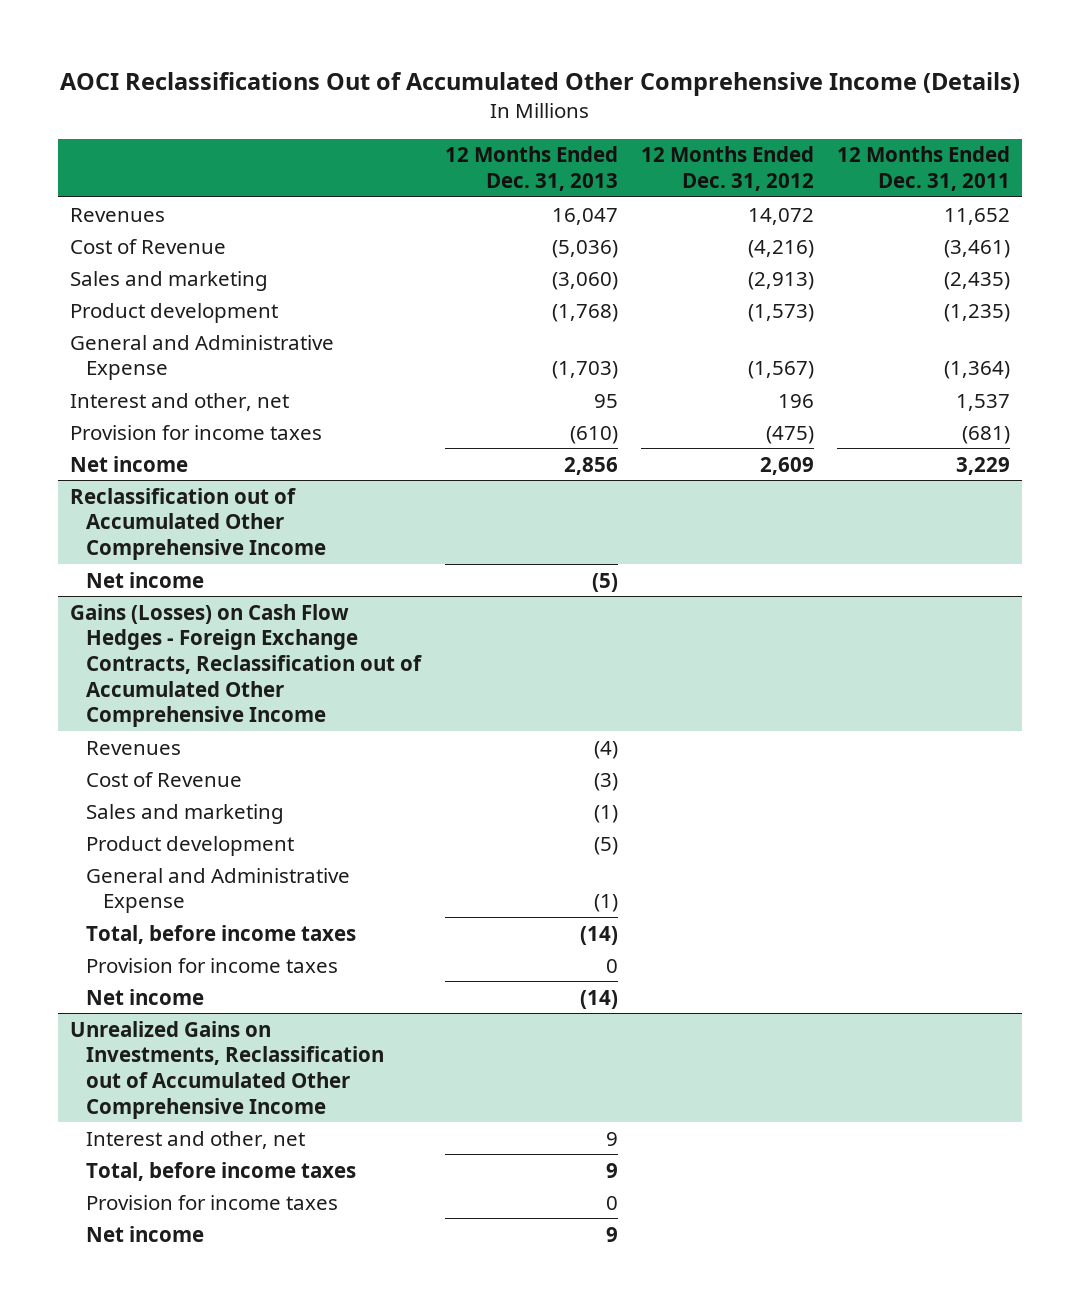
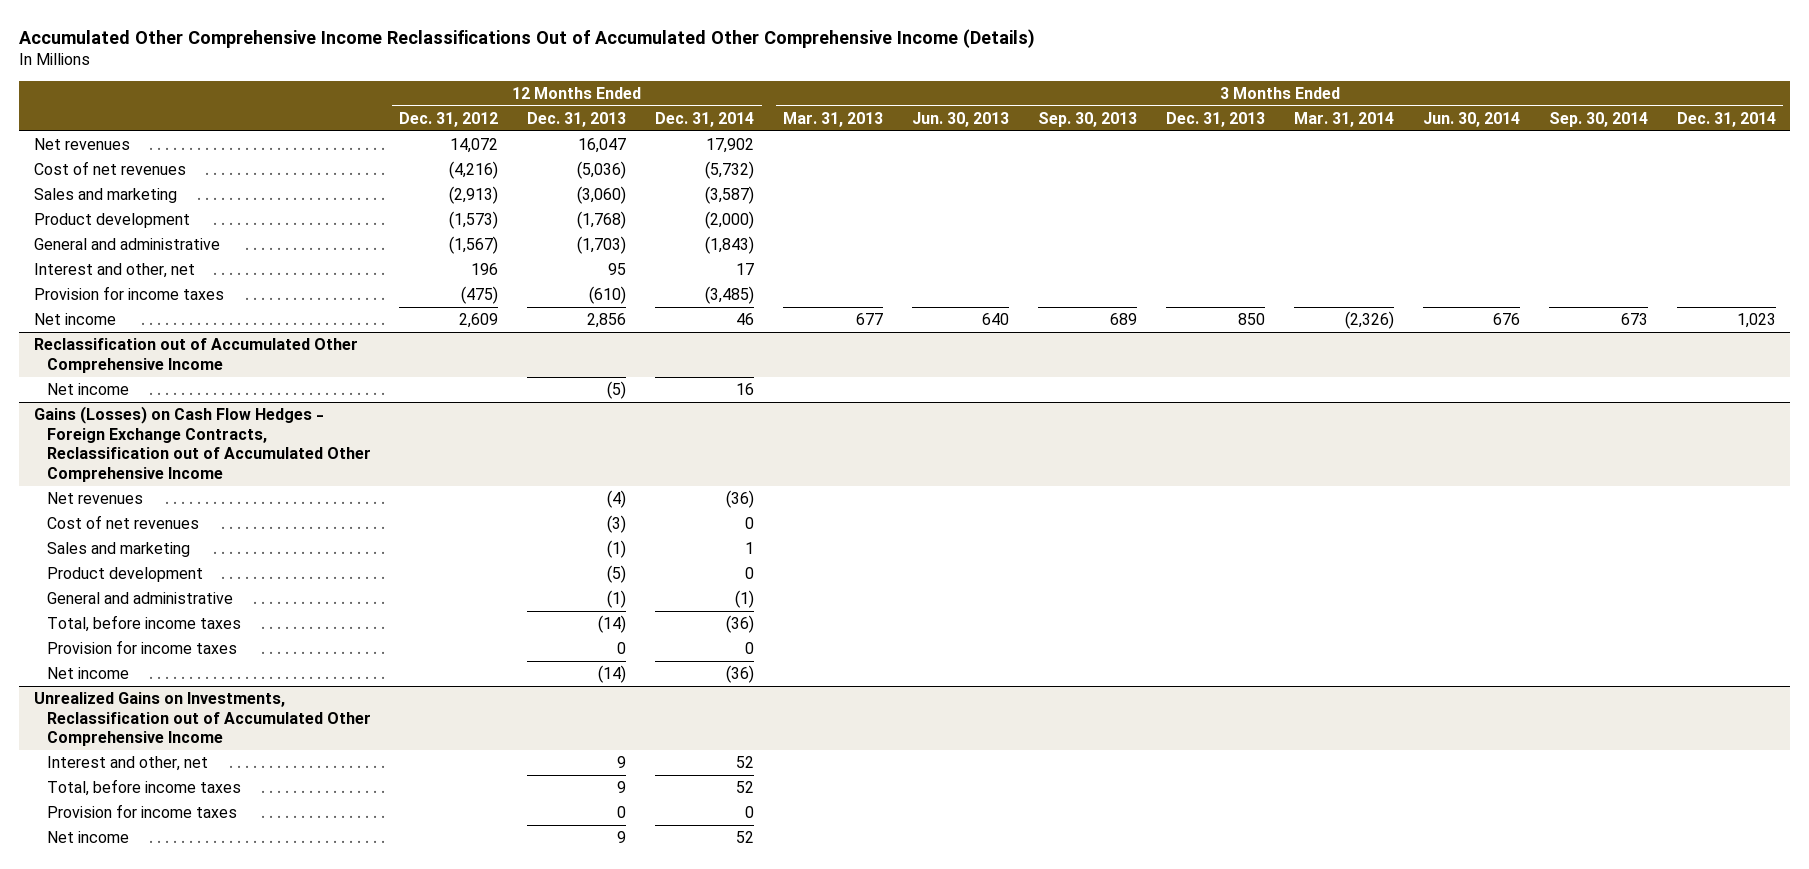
- AOCI Reclassifications Out of Accumulated Other Comprehensive Income (Details)
+ Accumulated Other Comprehensive Income Reclassifications Out of Accumulated Other Comprehensive Income (Details)
- | 12 Months Ended Dec. 31, 2013 | 12 Months Ended Dec. 31, 2012 | 12 Months Ended Dec. 31, 2011
+ | 12 Months Ended Dec. 31, 2012 | 12 Months Ended Dec. 31, 2013 | 12 Months Ended Dec. 31, 2014 | 3 Months Ended Mar. 31, 2013 | 3 Months Ended Jun. 30, 2013 | 3 Months Ended Sep. 30, 2013 | 3 Months Ended Dec. 31, 2013 | 3 Months Ended Mar. 31, 2014 | 3 Months Ended Jun. 30, 2014 | 3 Months Ended Sep. 30, 2014 | 3 Months Ended Dec. 31, 2014
- Revenues | 16,047 | 14,072 | 11,652
- Cost of Revenue | (5,036) | (4,216) | (3,461)
+ Net revenues | 14,072 | 16,047 | 17,902 | | | | | | | |
+ Cost of net revenues | (4,216) | (5,036) | (5,732) | | | | | | | |
- General and Administrative Expense | (1,703) | (1,567) | (1,364)
+ General and administrative | (1,567) | (1,703) | (1,843) | | | | | | | |
@ Gains (Losses) on Cash Flow Hedges - Foreign Exchange Contracts, Reclassification out of Accumulated Other Comprehensive Income
- Revenues | (4) | |
- Cost of Revenue | (3) | |
+ Net revenues | | (4) | (36) | | | | | | | |
+ Cost of net revenues | | (3) | 0 | | | | | | | |
- General and Administrative Expense | (1) | |
+ General and administrative | | (1) | (1) | | | | | | | |

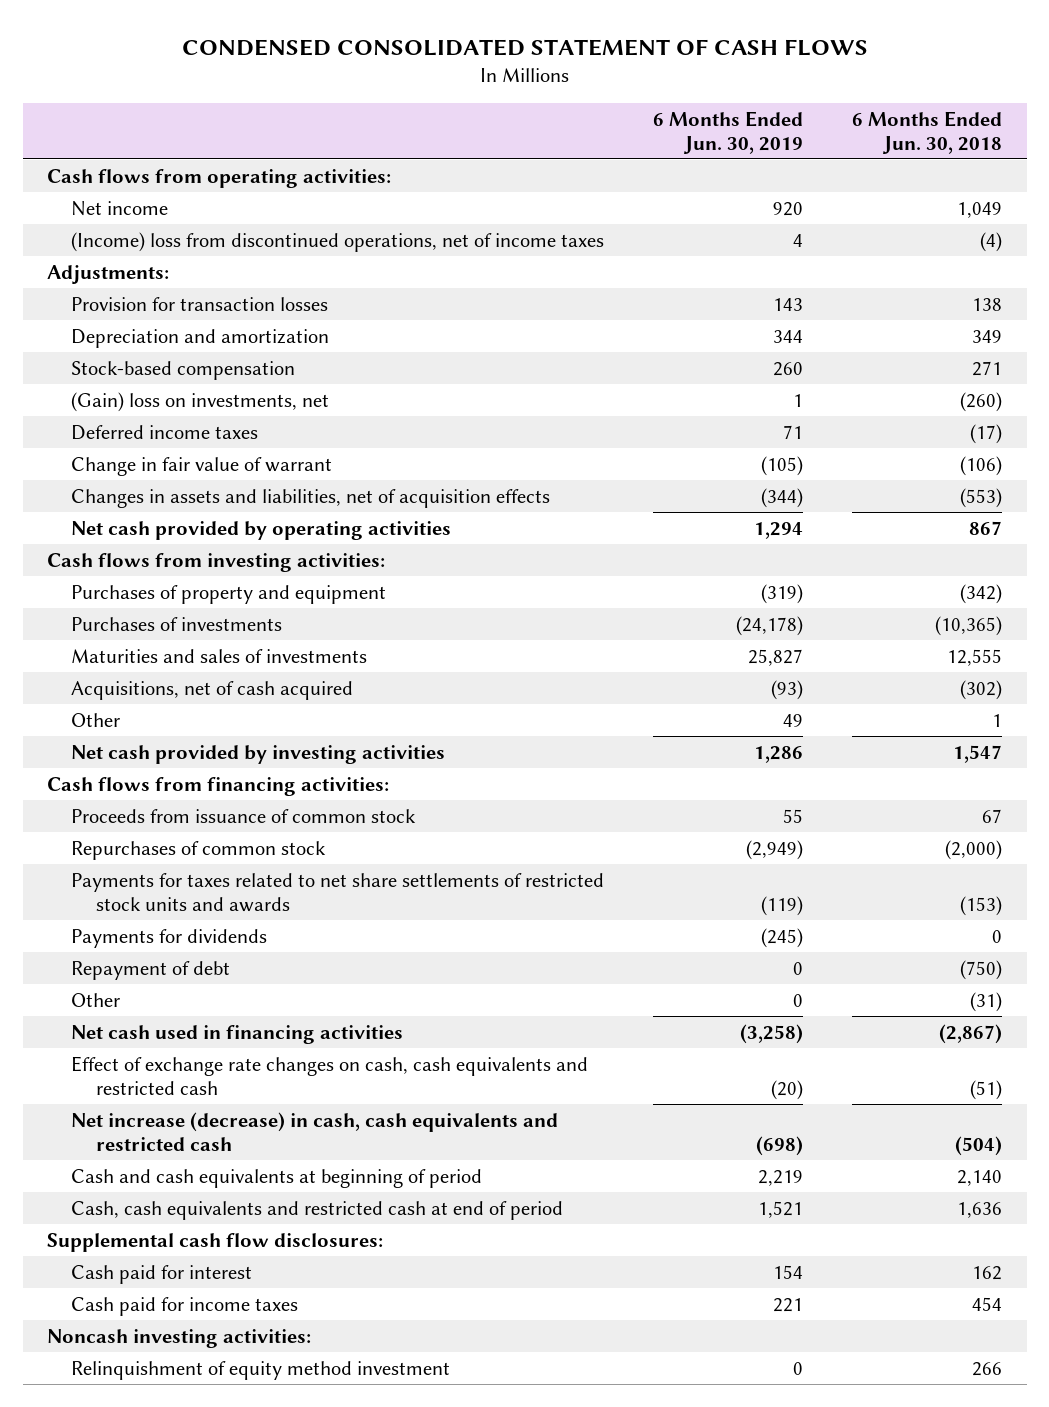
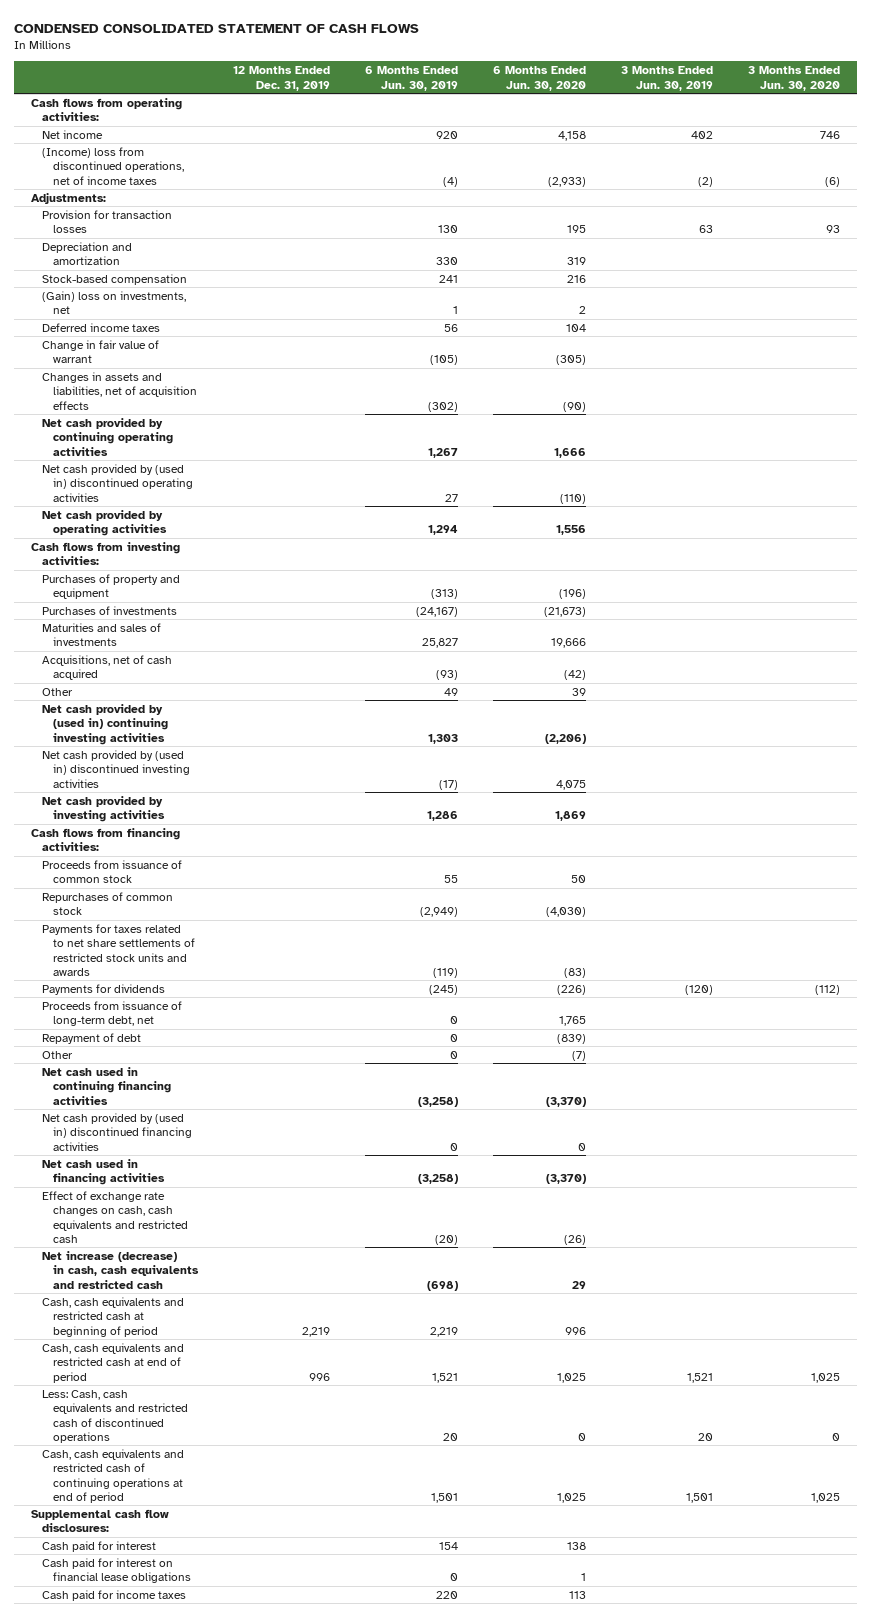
- | 6 Months Ended Jun. 30, 2019 | 6 Months Ended Jun. 30, 2018
+ | 12 Months Ended Dec. 31, 2019 | 6 Months Ended Jun. 30, 2019 | 6 Months Ended Jun. 30, 2020 | 3 Months Ended Jun. 30, 2019 | 3 Months Ended Jun. 30, 2020
- (Income) loss from discontinued operations, net of income taxes | 4 | (4)
+ (Income) loss from discontinued operations, net of income taxes | | (4) | (2,933) | (2) | (6)
- Provision for transaction losses | 143 | 138
- Depreciation and amortization | 344 | 349
- Stock-based compensation | 260 | 271
+ Provision for transaction losses | | 130 | 195 | 63 | 93
+ Depreciation and amortization | | 330 | 319 | |
+ Stock-based compensation | | 241 | 216 | |
- Deferred income taxes | 71 | (17)
+ Deferred income taxes | | 56 | 104 | |
- Changes in assets and liabilities, net of acquisition effects | (344) | (553)
+ Changes in assets and liabilities, net of acquisition effects | | (302) | (90) | |
+ Net cash provided by continuing operating activities | | 1,267 | 1,666 | |
+ Net cash provided by (used in) discontinued operating activities | | 27 | (110) | |
- Purchases of property and equipment | (319) | (342)
- Purchases of investments | (24,178) | (10,365)
+ Purchases of property and equipment | | (313) | (196) | |
+ Purchases of investments | | (24,167) | (21,673) | |
+ Net cash provided by (used in) continuing investing activities | | 1,303 | (2,206) | |
+ Net cash provided by (used in) discontinued investing activities | | (17) | 4,075 | |
+ Proceeds from issuance of long-term debt, net | | 0 | 1,765 | |
+ Net cash used in continuing financing activities | | (3,258) | (3,370) | |
+ Net cash provided by (used in) discontinued financing activities | | 0 | 0 | |
- Cash and cash equivalents at beginning of period | 2,219 | 2,140
+ Cash, cash equivalents and restricted cash at beginning of period | 2,219 | 2,219 | 996 | |
+ Less: Cash, cash equivalents and restricted cash of discontinued operations | | 20 | 0 | 20 | 0
+ Cash, cash equivalents and restricted cash of continuing operations at end of period | | 1,501 | 1,025 | 1,501 | 1,025
- Cash paid for income taxes | 221 | 454
- Noncash investing activities:
- Relinquishment of equity method investment | 0 | 266
+ Cash paid for interest on financial lease obligations | | 0 | 1 | |
+ Cash paid for income taxes | | 220 | 113 | |

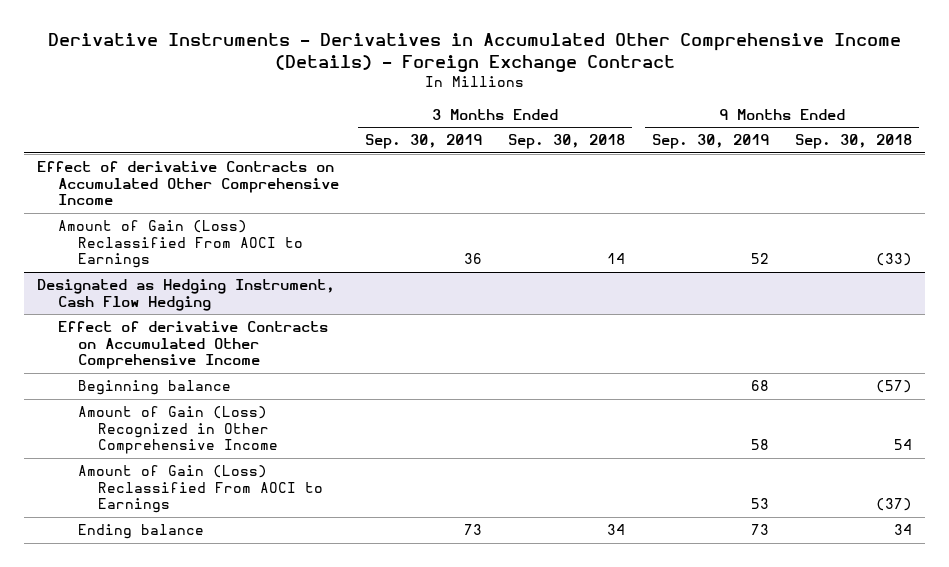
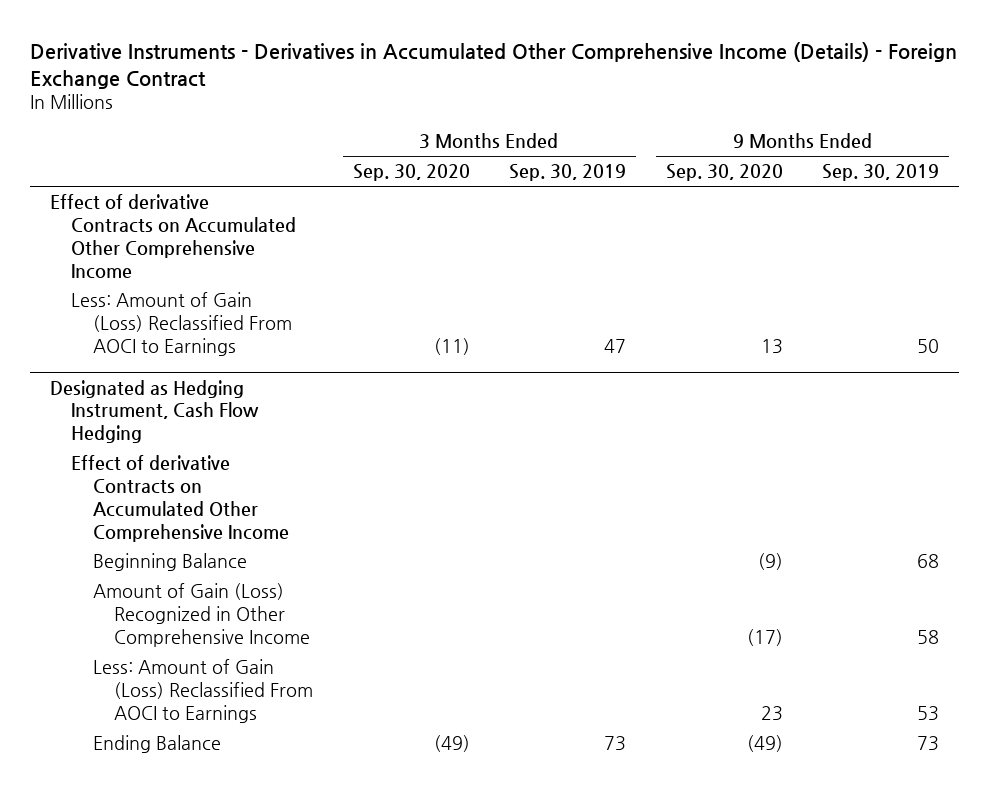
- | 3 Months Ended Sep. 30, 2019 | 3 Months Ended Sep. 30, 2018 | 9 Months Ended Sep. 30, 2019 | 9 Months Ended Sep. 30, 2018
+ | 3 Months Ended Sep. 30, 2020 | 3 Months Ended Sep. 30, 2019 | 9 Months Ended Sep. 30, 2020 | 9 Months Ended Sep. 30, 2019
- Amount of Gain (Loss) Reclassified From AOCI to Earnings | 36 | 14 | 52 | (33)
+ Less: Amount of Gain (Loss) Reclassified From AOCI to Earnings | (11) | 47 | 13 | 50
@ Designated as Hedging Instrument, Cash Flow Hedging
- Beginning balance | | | 68 | (57)
+ Beginning Balance | | | (9) | 68
- Amount of Gain (Loss) Reclassified From AOCI to Earnings | | | 53 | (37)
- Ending balance | 73 | 34 | 73 | 34
+ Less: Amount of Gain (Loss) Reclassified From AOCI to Earnings | | | 23 | 53
+ Ending Balance | (49) | 73 | (49) | 73

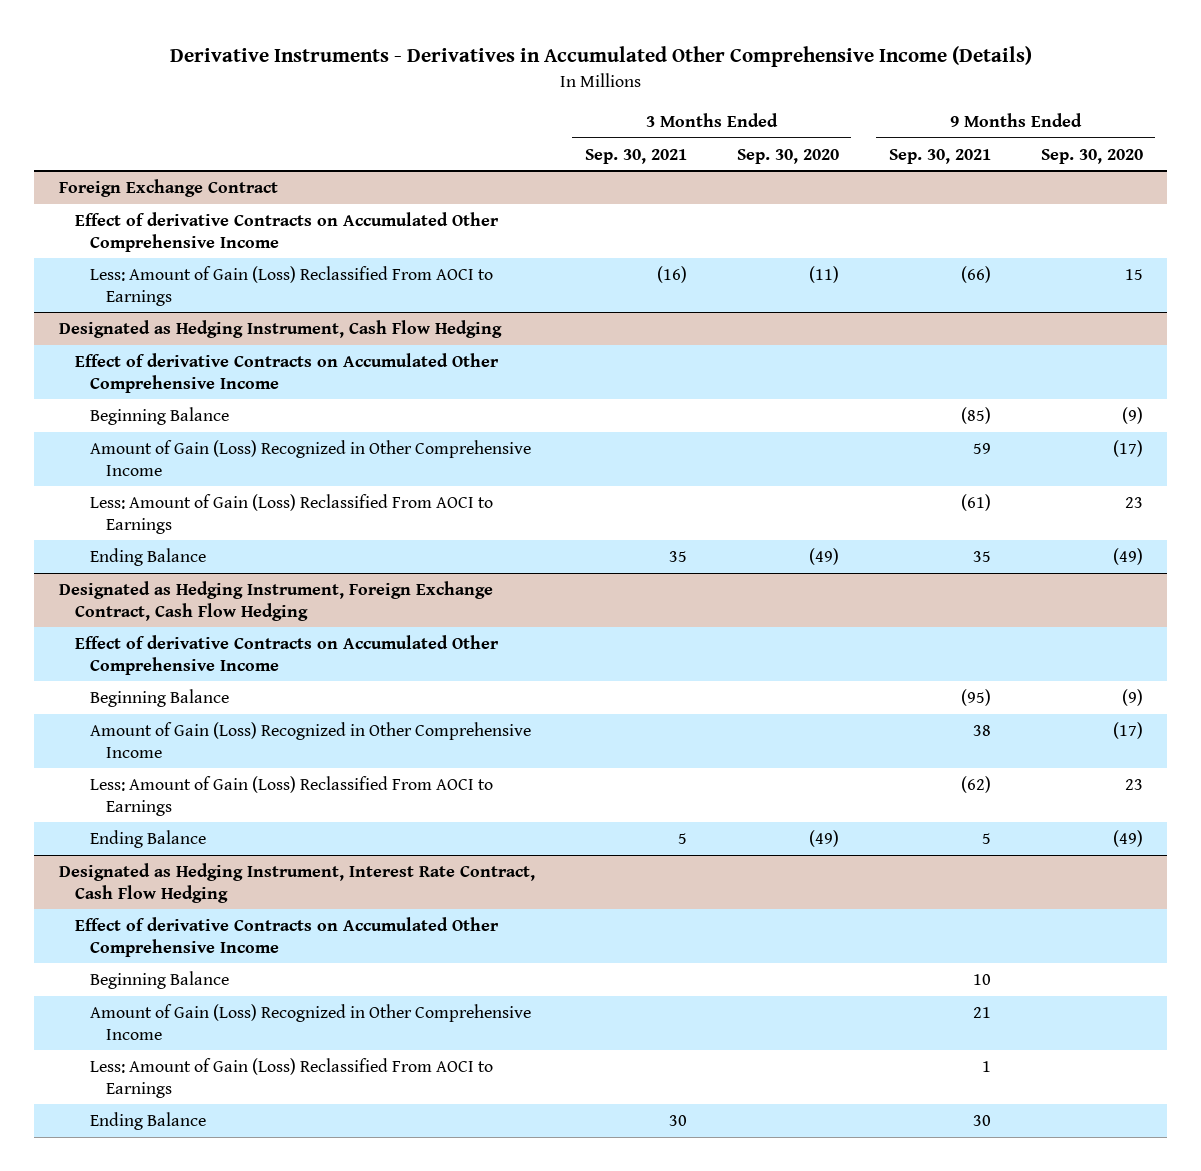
- Derivative Instruments - Derivatives in Accumulated Other Comprehensive Income (Details) - Foreign Exchange Contract
+ Derivative Instruments - Derivatives in Accumulated Other Comprehensive Income (Details)
- | 3 Months Ended Sep. 30, 2020 | 3 Months Ended Sep. 30, 2019 | 9 Months Ended Sep. 30, 2020 | 9 Months Ended Sep. 30, 2019
+ | 3 Months Ended Sep. 30, 2021 | 3 Months Ended Sep. 30, 2020 | 9 Months Ended Sep. 30, 2021 | 9 Months Ended Sep. 30, 2020
+ Foreign Exchange Contract
- Less: Amount of Gain (Loss) Reclassified From AOCI to Earnings | (11) | 47 | 13 | 50
+ Less: Amount of Gain (Loss) Reclassified From AOCI to Earnings | (16) | (11) | (66) | 15
+ Designated as Hedging Instrument, Foreign Exchange Contract, Cash Flow Hedging
+ Effect of derivative Contracts on Accumulated Other Comprehensive Income
+ Beginning Balance | | | (95) | (9)
+ Amount of Gain (Loss) Recognized in Other Comprehensive Income | | | 38 | (17)
+ Less: Amount of Gain (Loss) Reclassified From AOCI to Earnings | | | (62) | 23
+ Ending Balance | 5 | (49) | 5 | (49)
+ Designated as Hedging Instrument, Interest Rate Contract, Cash Flow Hedging
+ Effect of derivative Contracts on Accumulated Other Comprehensive Income
+ Beginning Balance | | | 10 |
+ Amount of Gain (Loss) Recognized in Other Comprehensive Income | | | 21 |
+ Less: Amount of Gain (Loss) Reclassified From AOCI to Earnings | | | 1 |
+ Ending Balance | 30 | | 30 |

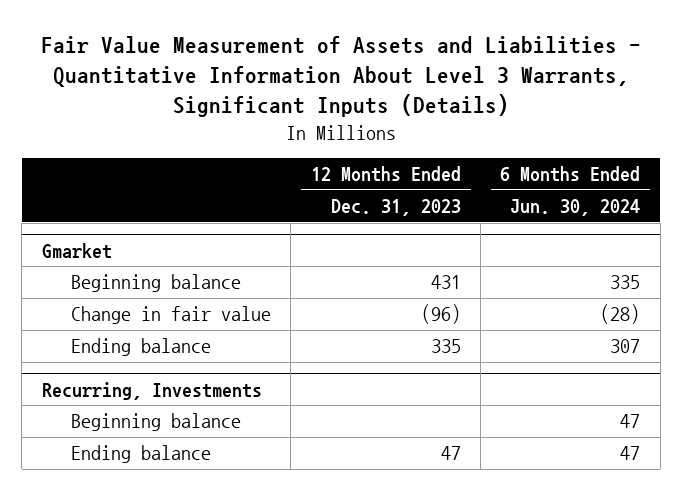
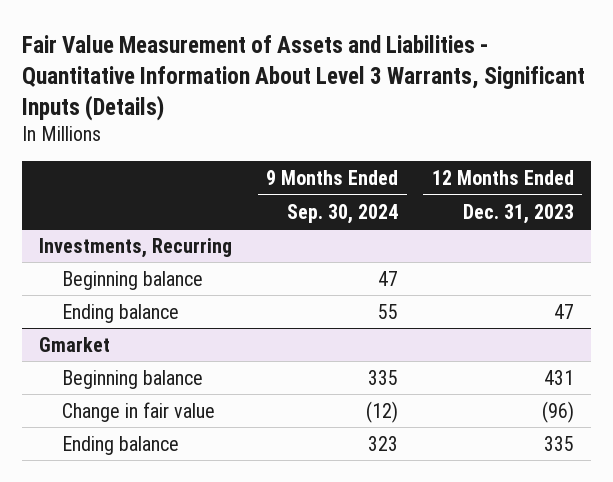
- | 12 Months Ended Dec. 31, 2023 | 6 Months Ended Jun. 30, 2024
+ | 9 Months Ended Sep. 30, 2024 | 12 Months Ended Dec. 31, 2023
+ Investments, Recurring
+ Beginning balance | 47 |
+ Ending balance | 55 | 47
- Recurring, Investments
- Beginning balance | | 47
- Ending balance | 47 | 47

